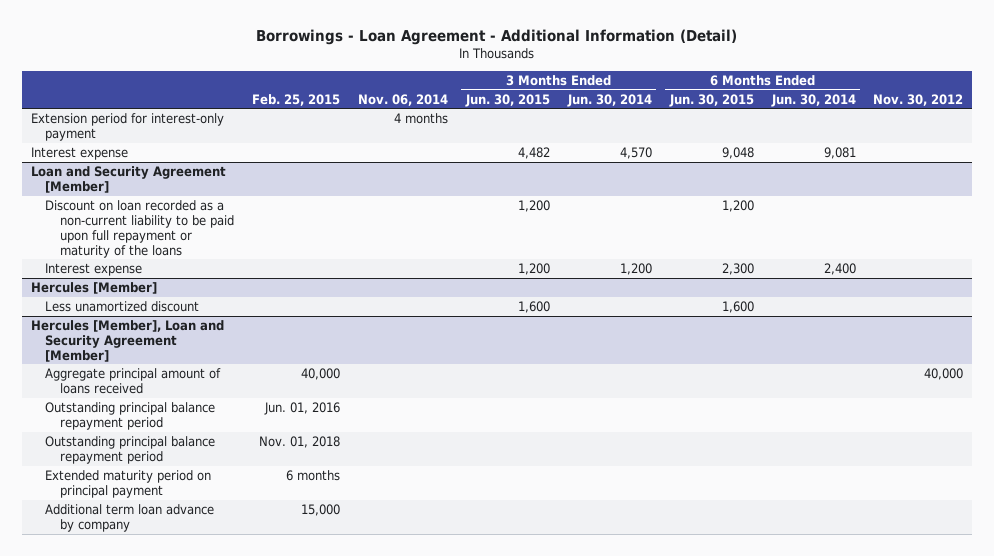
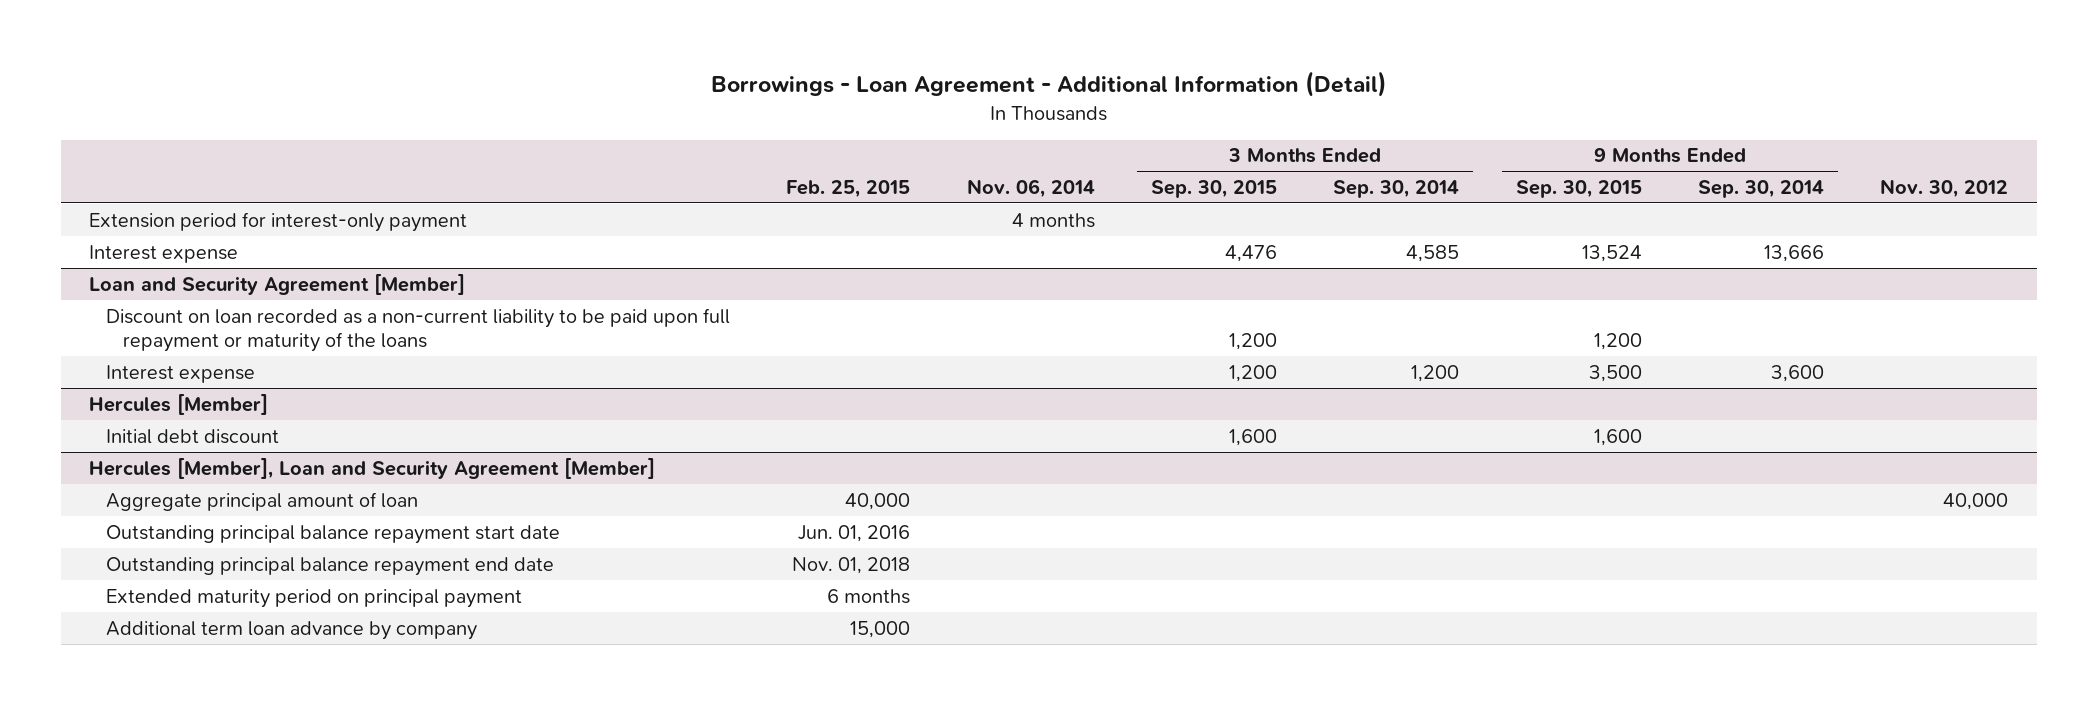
- | Feb. 25, 2015 | Nov. 06, 2014 | 3 Months Ended Jun. 30, 2015 | 3 Months Ended Jun. 30, 2014 | 6 Months Ended Jun. 30, 2015 | 6 Months Ended Jun. 30, 2014 | Nov. 30, 2012
+ | Feb. 25, 2015 | Nov. 06, 2014 | 3 Months Ended Sep. 30, 2015 | 3 Months Ended Sep. 30, 2014 | 9 Months Ended Sep. 30, 2015 | 9 Months Ended Sep. 30, 2014 | Nov. 30, 2012
@ Hercules [Member]
- Less unamortized discount | | | 1,600 | | 1,600 | |
+ Initial debt discount | | | 1,600 | | 1,600 | |
@ Hercules [Member], Loan and Security Agreement [Member]
- Aggregate principal amount of loans received | 40,000 | | | | | | 40,000
- Outstanding principal balance repayment period | Jun. 01, 2016 | | | | | |
- Outstanding principal balance repayment period | Nov. 01, 2018 | | | | | |
+ Aggregate principal amount of loan | 40,000 | | | | | | 40,000
+ Outstanding principal balance repayment start date | Jun. 01, 2016 | | | | | |
+ Outstanding principal balance repayment end date | Nov. 01, 2018 | | | | | |

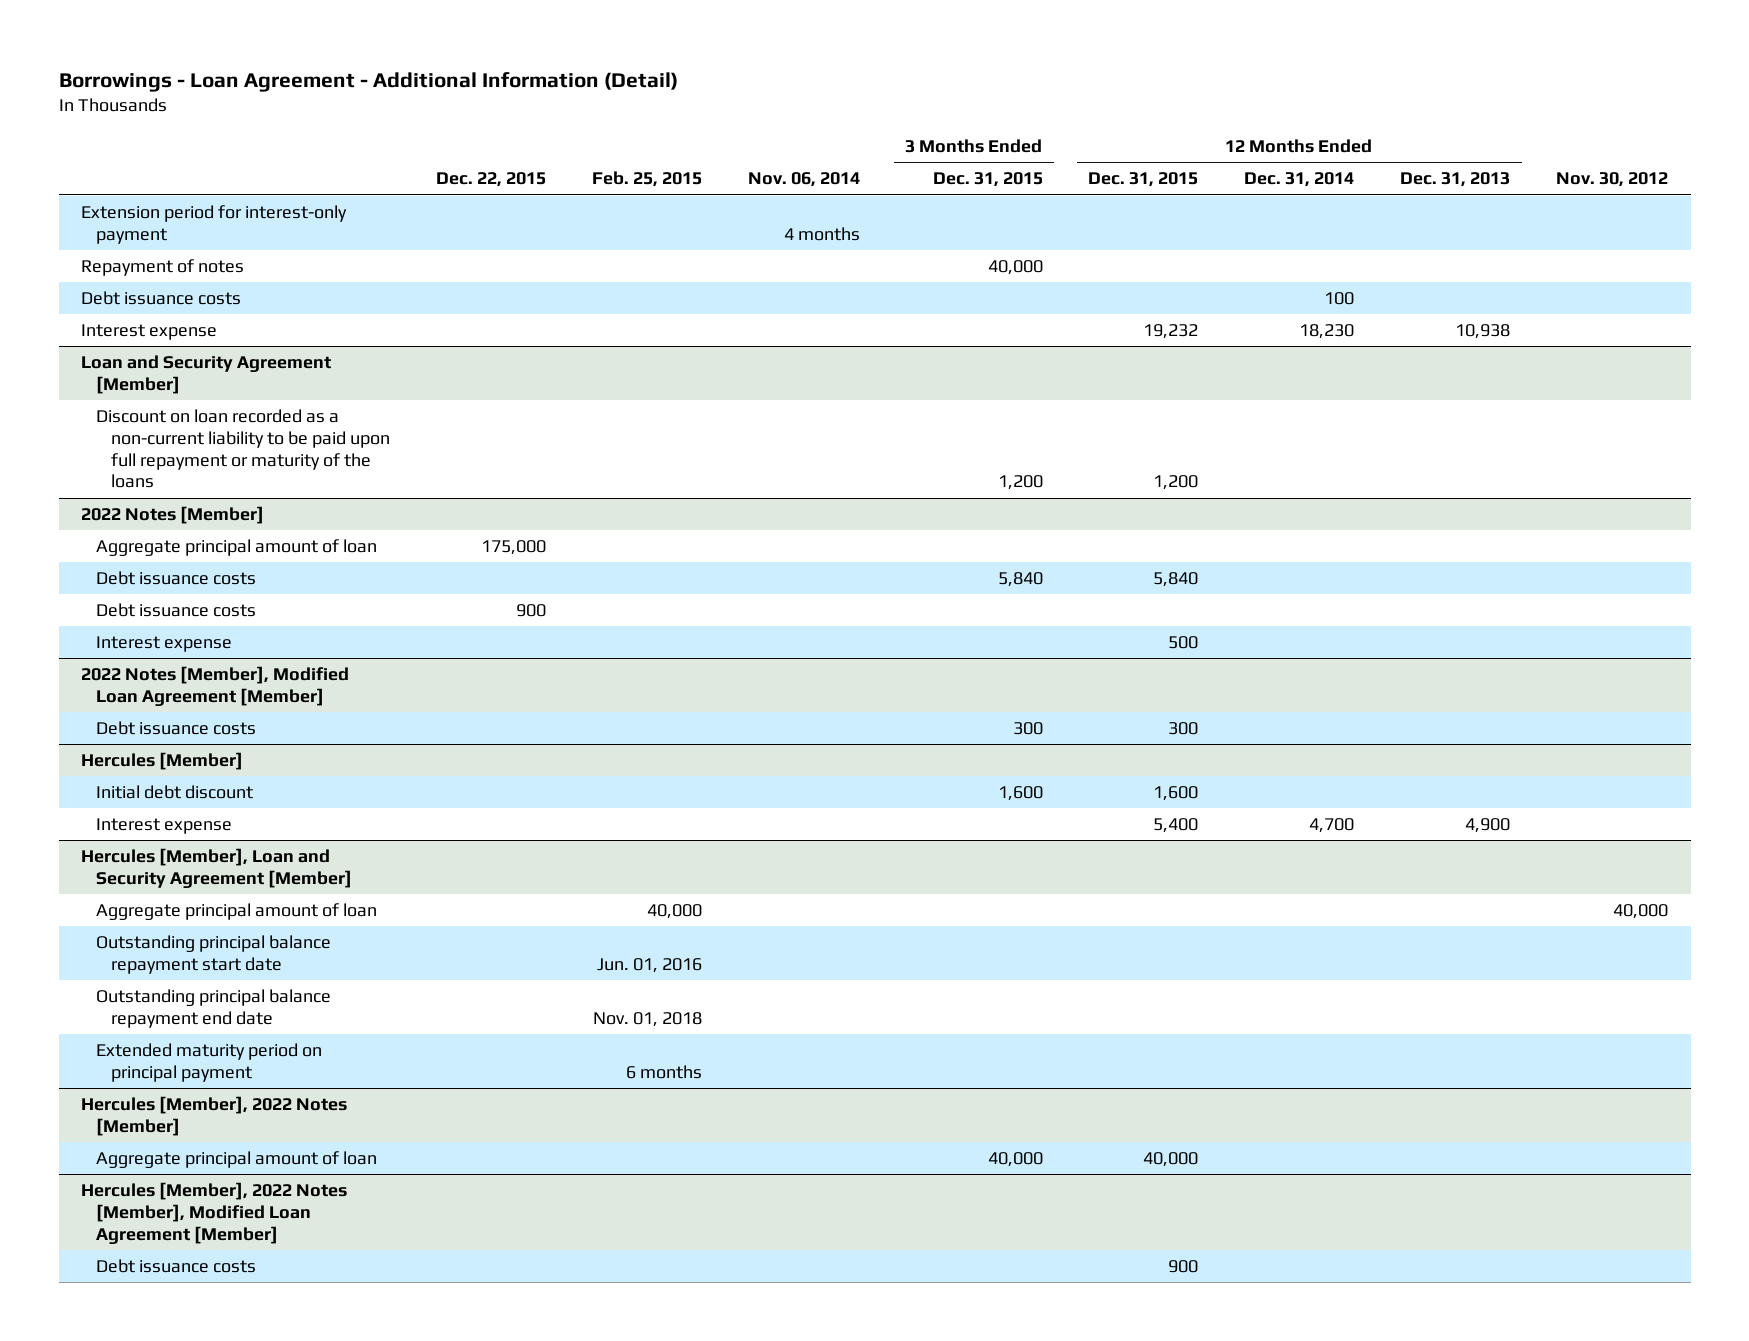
- | Feb. 25, 2015 | Nov. 06, 2014 | 3 Months Ended Sep. 30, 2015 | 3 Months Ended Sep. 30, 2014 | 9 Months Ended Sep. 30, 2015 | 9 Months Ended Sep. 30, 2014 | Nov. 30, 2012
+ | Dec. 22, 2015 | Feb. 25, 2015 | Nov. 06, 2014 | 3 Months Ended Dec. 31, 2015 | 12 Months Ended Dec. 31, 2015 | 12 Months Ended Dec. 31, 2014 | 12 Months Ended Dec. 31, 2013 | Nov. 30, 2012
+ Repayment of notes | | | | 40,000 | | | |
+ Debt issuance costs | | | | | | 100 | |
@ Loan and Security Agreement [Member]
- Interest expense | | | 1,200 | 1,200 | 3,500 | 3,600 |
+ 2022 Notes [Member]
+ Aggregate principal amount of loan | 175,000 | | | | | | |
+ Debt issuance costs | | | | 5,840 | 5,840 | | |
+ Debt issuance costs | 900 | | | | | | |
+ Interest expense | | | | | 500 | | |
+ 2022 Notes [Member], Modified Loan Agreement [Member]
+ Debt issuance costs | | | | 300 | 300 | | |
@ Hercules [Member]
+ Interest expense | | | | | 5,400 | 4,700 | 4,900 |
@ Hercules [Member], Loan and Security Agreement [Member]
- Additional term loan advance by company | 15,000 | | | | | |
+ Hercules [Member], 2022 Notes [Member]
+ Aggregate principal amount of loan | | | | 40,000 | 40,000 | | |
+ Hercules [Member], 2022 Notes [Member], Modified Loan Agreement [Member]
+ Debt issuance costs | | | | | 900 | | |

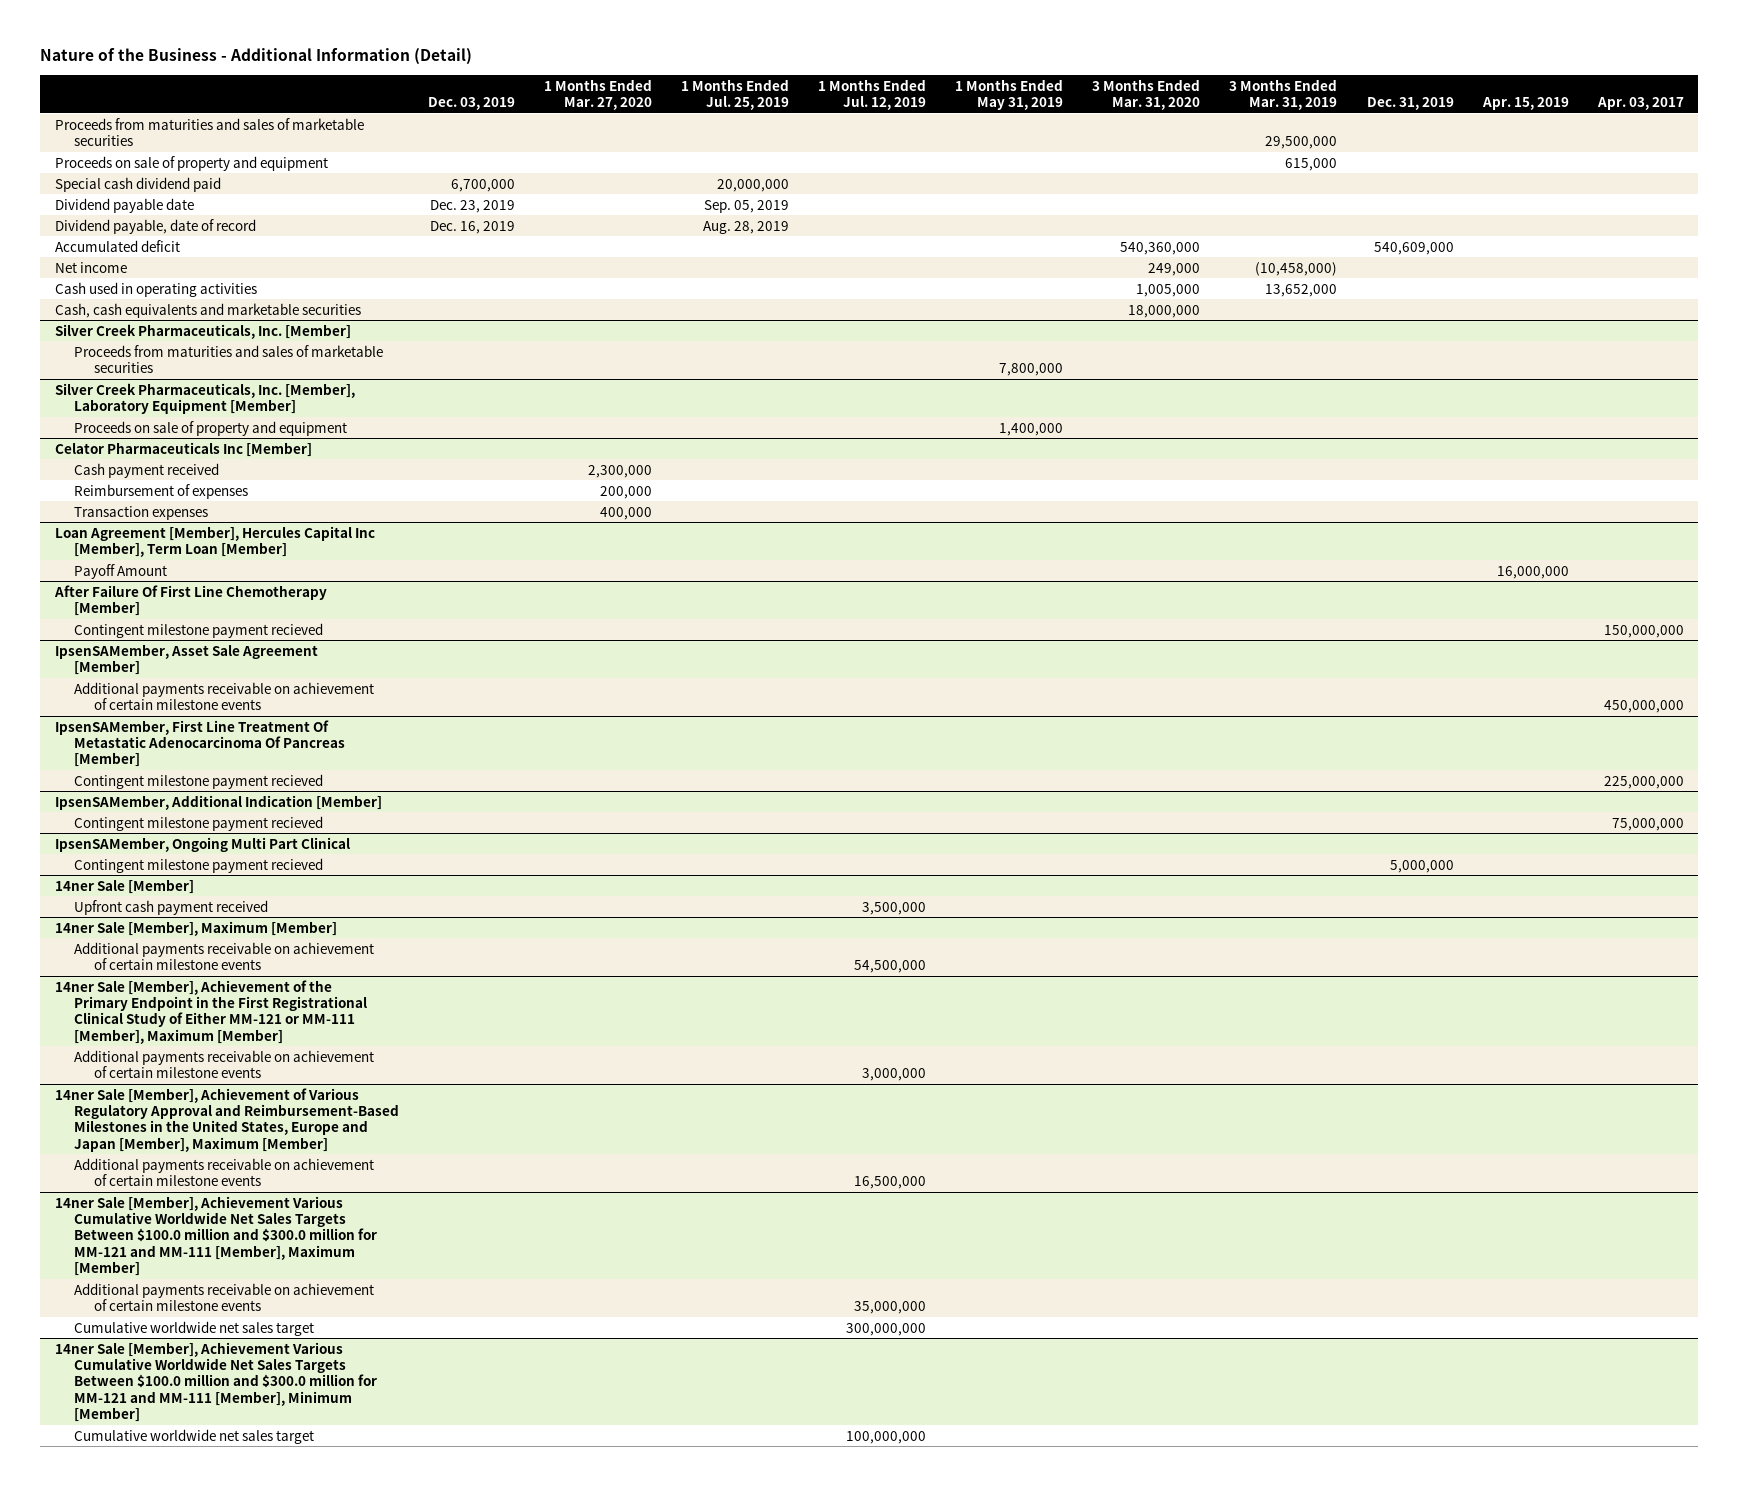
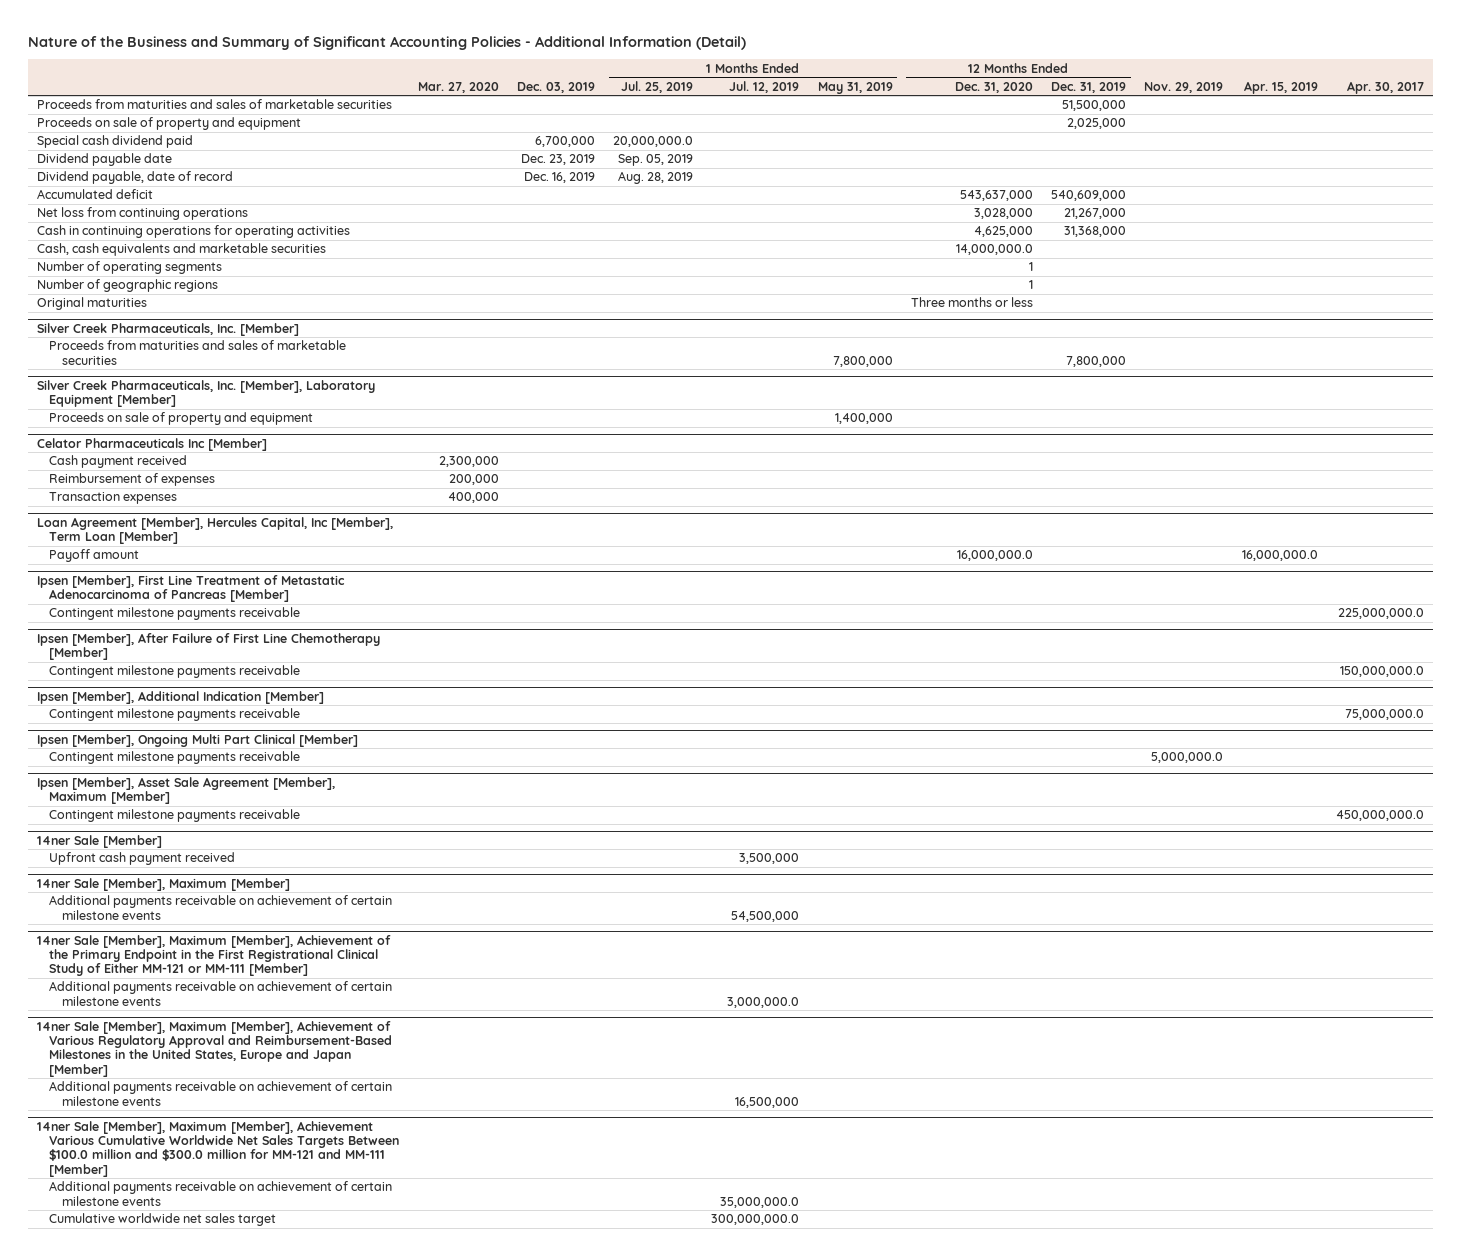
- Nature of the Business - Additional Information (Detail)
+ Nature of the Business and Summary of Significant Accounting Policies - Additional Information (Detail)
- | Dec. 03, 2019 | 1 Months Ended Mar. 27, 2020 | 1 Months Ended Jul. 25, 2019 | 1 Months Ended Jul. 12, 2019 | 1 Months Ended May 31, 2019 | 3 Months Ended Mar. 31, 2020 | 3 Months Ended Mar. 31, 2019 | Dec. 31, 2019 | Apr. 15, 2019 | Apr. 03, 2017
+ | Mar. 27, 2020 | Dec. 03, 2019 | 1 Months Ended Jul. 25, 2019 | 1 Months Ended Jul. 12, 2019 | 1 Months Ended May 31, 2019 | 12 Months Ended Dec. 31, 2020 | 12 Months Ended Dec. 31, 2019 | Nov. 29, 2019 | Apr. 15, 2019 | Apr. 30, 2017
- Special cash dividend paid | 6,700,000 | | 20,000,000 | | | | | | |
+ Special cash dividend paid | | 6,700,000 | 20,000,000.0 | | | | | | |
- Net income | | | | | | 249,000 | (10,458,000) | | |
- Cash used in operating activities | | | | | | 1,005,000 | 13,652,000 | | |
+ Net loss from continuing operations | | | | | | 3,028,000 | 21,267,000 | | |
+ Cash in continuing operations for operating activities | | | | | | 4,625,000 | 31,368,000 | | |
+ Number of operating segments | | | | | | 1 | | | |
+ Number of geographic regions | | | | | | 1 | | | |
+ Original maturities | | | | | | Three months or less | | | |
- Loan Agreement [Member], Hercules Capital Inc [Member], Term Loan [Member]
- Payoff Amount | | | | | | | | | 16,000,000 |
- After Failure Of First Line Chemotherapy [Member]
- Contingent milestone payment recieved | | | | | | | | | | 150,000,000
- IpsenSAMember, Asset Sale Agreement [Member]
- Additional payments receivable on achievement of certain milestone events | | | | | | | | | | 450,000,000
- IpsenSAMember, First Line Treatment Of Metastatic Adenocarcinoma Of Pancreas [Member]
- Contingent milestone payment recieved | | | | | | | | | | 225,000,000
- IpsenSAMember, Additional Indication [Member]
- Contingent milestone payment recieved | | | | | | | | | | 75,000,000
- IpsenSAMember, Ongoing Multi Part Clinical
- Contingent milestone payment recieved | | | | | | | | 5,000,000 | |
+ Loan Agreement [Member], Hercules Capital, Inc [Member], Term Loan [Member]
+ Payoff amount | | | | | | 16,000,000.0 | | | 16,000,000.0 |
+ Ipsen [Member], First Line Treatment of Metastatic Adenocarcinoma of Pancreas [Member]
+ Contingent milestone payments receivable | | | | | | | | | | 225,000,000.0
+ Ipsen [Member], After Failure of First Line Chemotherapy [Member]
+ Contingent milestone payments receivable | | | | | | | | | | 150,000,000.0
+ Ipsen [Member], Additional Indication [Member]
+ Contingent milestone payments receivable | | | | | | | | | | 75,000,000.0
+ Ipsen [Member], Ongoing Multi Part Clinical [Member]
+ Contingent milestone payments receivable | | | | | | | | 5,000,000.0 | |
+ Ipsen [Member], Asset Sale Agreement [Member], Maximum [Member]
+ Contingent milestone payments receivable | | | | | | | | | | 450,000,000.0
- 14ner Sale [Member], Achievement of the Primary Endpoint in the First Registrational Clinical Study of Either MM-121 or MM-111 [Member], Maximum [Member]
- Additional payments receivable on achievement of certain milestone events | | | | 3,000,000 | | | | | |
- 14ner Sale [Member], Achievement of Various Regulatory Approval and Reimbursement-Based Milestones in the United States, Europe and Japan [Member], Maximum [Member]
+ 14ner Sale [Member], Maximum [Member], Achievement of the Primary Endpoint in the First Registrational Clinical Study of Either MM-121 or MM-111 [Member]
+ Additional payments receivable on achievement of certain milestone events | | | | 3,000,000.0 | | | | | |
+ 14ner Sale [Member], Maximum [Member], Achievement of Various Regulatory Approval and Reimbursement-Based Milestones in the United States, Europe and Japan [Member]
- 14ner Sale [Member], Achievement Various Cumulative Worldwide Net Sales Targets Between $100.0 million and $300.0 million for MM-121 and MM-111 [Member], Maximum [Member]
- Additional payments receivable on achievement of certain milestone events | | | | 35,000,000 | | | | | |
- Cumulative worldwide net sales target | | | | 300,000,000 | | | | | |
- 14ner Sale [Member], Achievement Various Cumulative Worldwide Net Sales Targets Between $100.0 million and $300.0 million for MM-121 and MM-111 [Member], Minimum [Member]
- Cumulative worldwide net sales target | | | | 100,000,000 | | | | | |
+ 14ner Sale [Member], Maximum [Member], Achievement Various Cumulative Worldwide Net Sales Targets Between $100.0 million and $300.0 million for MM-121 and MM-111 [Member]
+ Additional payments receivable on achievement of certain milestone events | | | | 35,000,000.0 | | | | | |
+ Cumulative worldwide net sales target | | | | 300,000,000.0 | | | | | |

